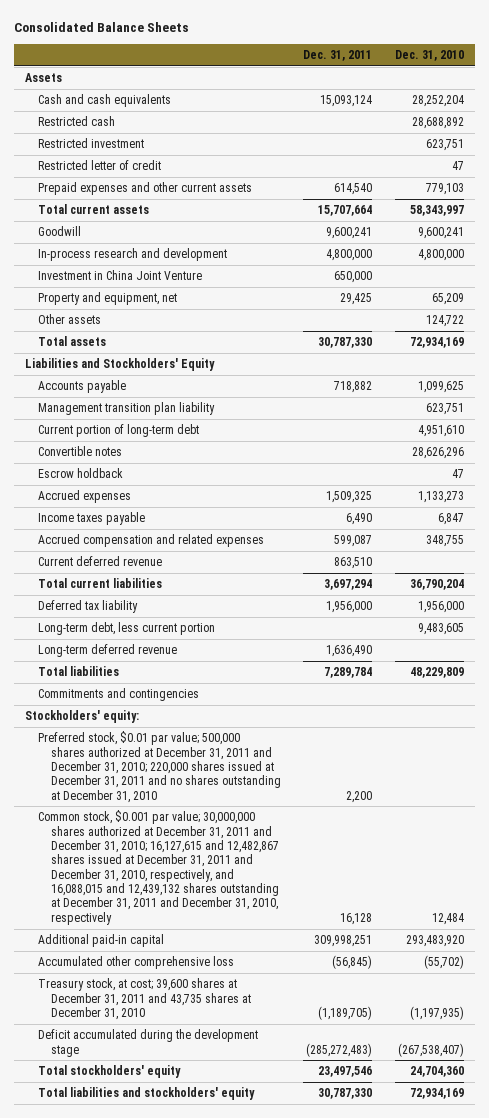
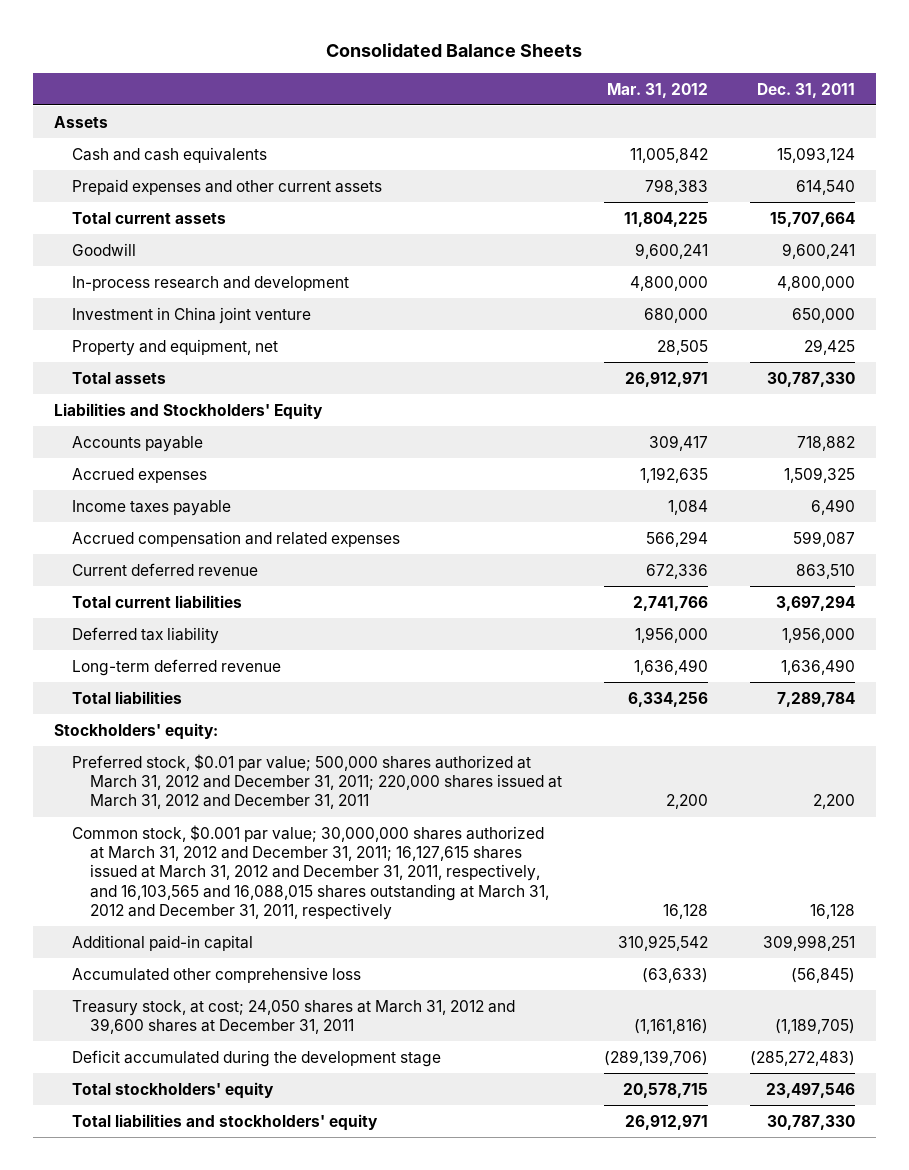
- | Dec. 31, 2011 | Dec. 31, 2010
+ | Mar. 31, 2012 | Dec. 31, 2011
- Restricted cash | | 28,688,892
- Restricted investment | | 623,751
- Restricted letter of credit | | 47
- Investment in China Joint Venture | 650,000 |
+ Investment in China joint venture | 680,000 | 650,000
- Other assets | | 124,722
- Management transition plan liability | | 623,751
- Current portion of long-term debt | | 4,951,610
- Convertible notes | | 28,626,296
- Escrow holdback | | 47
- Long-term debt, less current portion | | 9,483,605
- Commitments and contingencies
- Preferred stock, $0.01 par value; 500,000 shares authorized at December 31, 2011 and December 31, 2010; 220,000 shares issued at December 31, 2011 and no shares outstanding at December 31, 2010 | 2,200 |
- Common stock, $0.001 par value; 30,000,000 shares authorized at December 31, 2011 and December 31, 2010; 16,127,615 and 12,482,867 shares issued at December 31, 2011 and December 31, 2010, respectively, and 16,088,015 and 12,439,132 shares outstanding at December 31, 2011 and December 31, 2010, respectively | 16,128 | 12,484
+ Preferred stock, $0.01 par value; 500,000 shares authorized at March 31, 2012 and December 31, 2011; 220,000 shares issued at March 31, 2012 and December 31, 2011 | 2,200 | 2,200
+ Common stock, $0.001 par value; 30,000,000 shares authorized at March 31, 2012 and December 31, 2011; 16,127,615 shares issued at March 31, 2012 and December 31, 2011, respectively, and 16,103,565 and 16,088,015 shares outstanding at March 31, 2012 and December 31, 2011, respectively | 16,128 | 16,128
- Treasury stock, at cost; 39,600 shares at December 31, 2011 and 43,735 shares at December 31, 2010 | (1,189,705) | (1,197,935)
+ Treasury stock, at cost; 24,050 shares at March 31, 2012 and 39,600 shares at December 31, 2011 | (1,161,816) | (1,189,705)

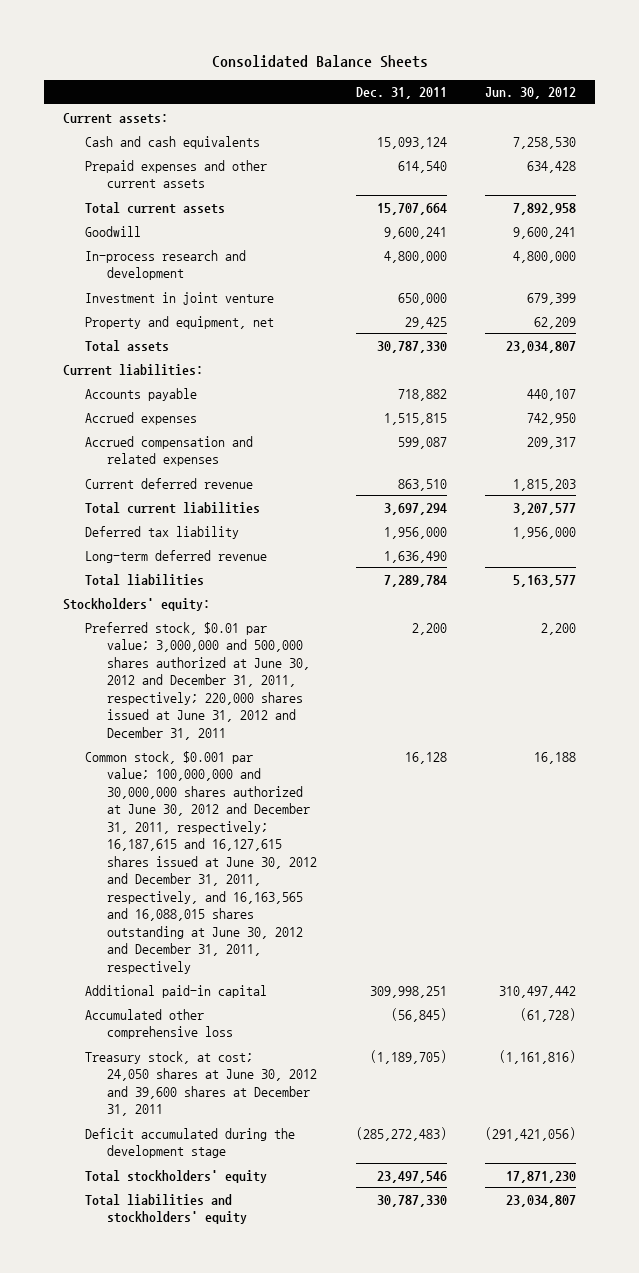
- | Mar. 31, 2012 | Dec. 31, 2011
+ | Dec. 31, 2011 | Jun. 30, 2012
- Assets
+ Current assets:
- Investment in China joint venture | 680,000 | 650,000
+ Investment in joint venture | 650,000 | 679,399
- Liabilities and Stockholders' Equity
+ Current liabilities:
- Accrued expenses | 1,192,635 | 1,509,325
- Income taxes payable | 1,084 | 6,490
+ Accrued expenses | 1,515,815 | 742,950
- Preferred stock, $0.01 par value; 500,000 shares authorized at March 31, 2012 and December 31, 2011; 220,000 shares issued at March 31, 2012 and December 31, 2011 | 2,200 | 2,200
- Common stock, $0.001 par value; 30,000,000 shares authorized at March 31, 2012 and December 31, 2011; 16,127,615 shares issued at March 31, 2012 and December 31, 2011, respectively, and 16,103,565 and 16,088,015 shares outstanding at March 31, 2012 and December 31, 2011, respectively | 16,128 | 16,128
+ Preferred stock, $0.01 par value; 3,000,000 and 500,000 shares authorized at June 30, 2012 and December 31, 2011, respectively; 220,000 shares issued at June 31, 2012 and December 31, 2011 | 2,200 | 2,200
+ Common stock, $0.001 par value; 100,000,000 and 30,000,000 shares authorized at June 30, 2012 and December 31, 2011, respectively; 16,187,615 and 16,127,615 shares issued at June 30, 2012 and December 31, 2011, respectively, and 16,163,565 and 16,088,015 shares outstanding at June 30, 2012 and December 31, 2011, respectively | 16,128 | 16,188
- Treasury stock, at cost; 24,050 shares at March 31, 2012 and 39,600 shares at December 31, 2011 | (1,161,816) | (1,189,705)
+ Treasury stock, at cost; 24,050 shares at June 30, 2012 and 39,600 shares at December 31, 2011 | (1,189,705) | (1,161,816)

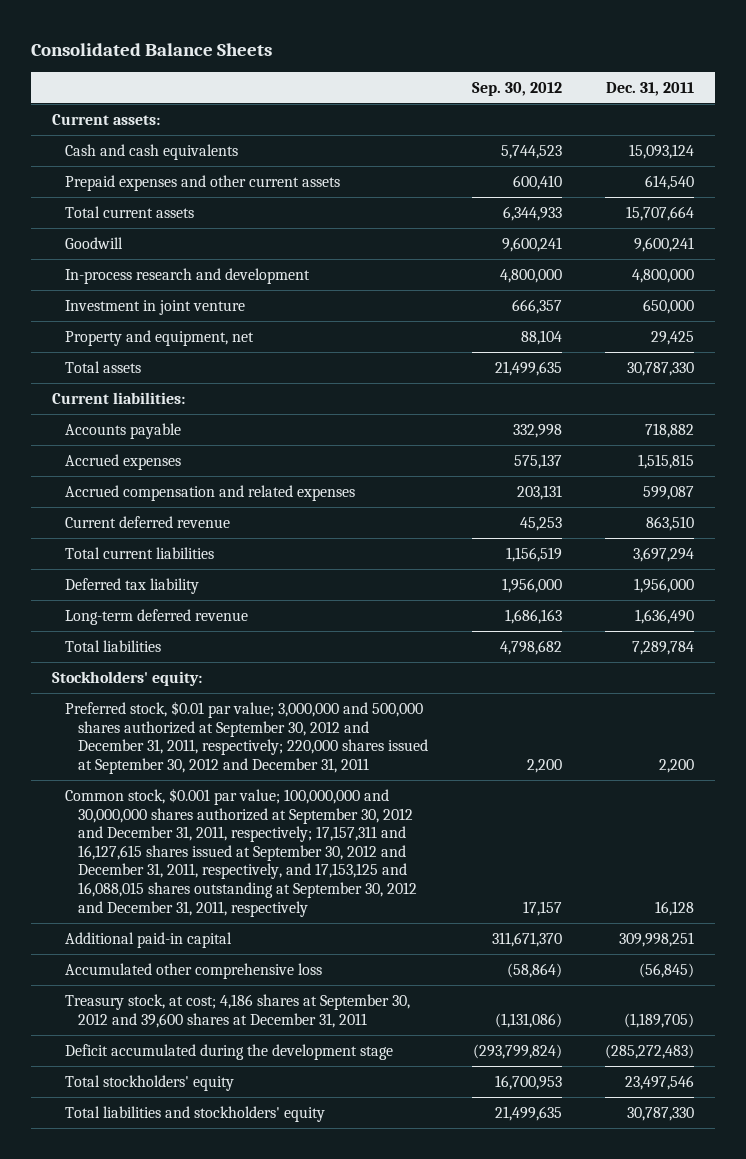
- | Dec. 31, 2011 | Jun. 30, 2012
+ | Sep. 30, 2012 | Dec. 31, 2011
- Preferred stock, $0.01 par value; 3,000,000 and 500,000 shares authorized at June 30, 2012 and December 31, 2011, respectively; 220,000 shares issued at June 31, 2012 and December 31, 2011 | 2,200 | 2,200
- Common stock, $0.001 par value; 100,000,000 and 30,000,000 shares authorized at June 30, 2012 and December 31, 2011, respectively; 16,187,615 and 16,127,615 shares issued at June 30, 2012 and December 31, 2011, respectively, and 16,163,565 and 16,088,015 shares outstanding at June 30, 2012 and December 31, 2011, respectively | 16,128 | 16,188
+ Preferred stock, $0.01 par value; 3,000,000 and 500,000 shares authorized at September 30, 2012 and December 31, 2011, respectively; 220,000 shares issued at September 30, 2012 and December 31, 2011 | 2,200 | 2,200
+ Common stock, $0.001 par value; 100,000,000 and 30,000,000 shares authorized at September 30, 2012 and December 31, 2011, respectively; 17,157,311 and 16,127,615 shares issued at September 30, 2012 and December 31, 2011, respectively, and 17,153,125 and 16,088,015 shares outstanding at September 30, 2012 and December 31, 2011, respectively | 17,157 | 16,128
- Treasury stock, at cost; 24,050 shares at June 30, 2012 and 39,600 shares at December 31, 2011 | (1,189,705) | (1,161,816)
+ Treasury stock, at cost; 4,186 shares at September 30, 2012 and 39,600 shares at December 31, 2011 | (1,131,086) | (1,189,705)

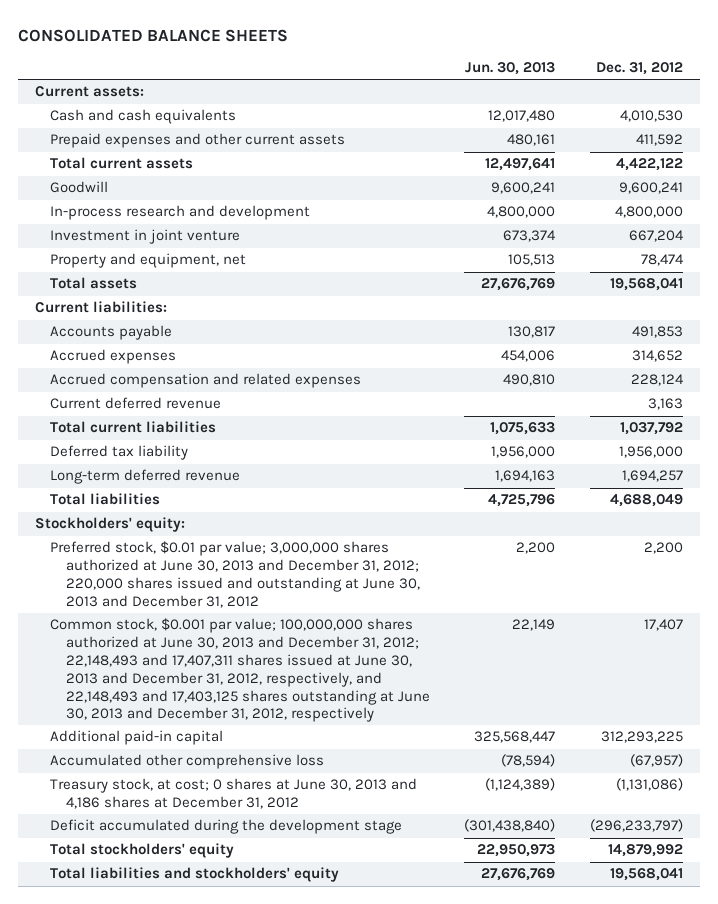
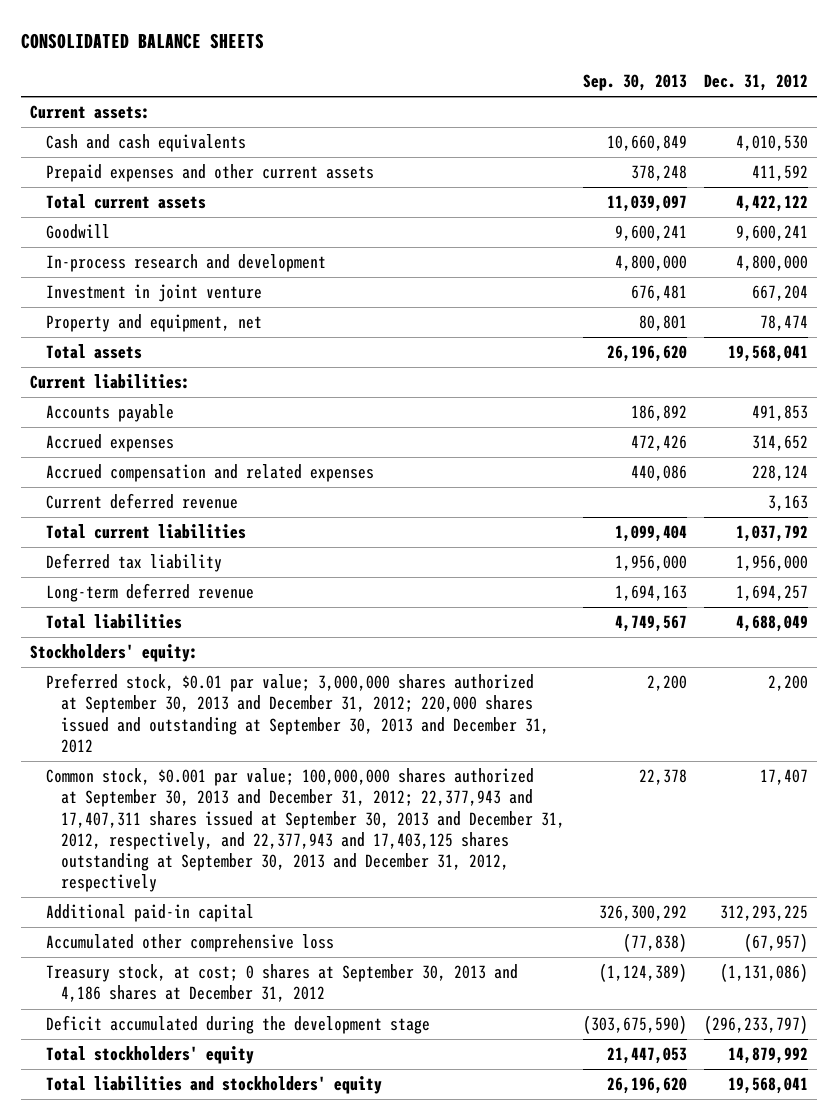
- | Jun. 30, 2013 | Dec. 31, 2012
+ | Sep. 30, 2013 | Dec. 31, 2012
- Preferred stock, $0.01 par value; 3,000,000 shares authorized at June 30, 2013 and December 31, 2012; 220,000 shares issued and outstanding at June 30, 2013 and December 31, 2012 | 2,200 | 2,200
- Common stock, $0.001 par value; 100,000,000 shares authorized at June 30, 2013 and December 31, 2012; 22,148,493 and 17,407,311 shares issued at June 30, 2013 and December 31, 2012, respectively, and 22,148,493 and 17,403,125 shares outstanding at June 30, 2013 and December 31, 2012, respectively | 22,149 | 17,407
+ Preferred stock, $0.01 par value; 3,000,000 shares authorized at September 30, 2013 and December 31, 2012; 220,000 shares issued and outstanding at September 30, 2013 and December 31, 2012 | 2,200 | 2,200
+ Common stock, $0.001 par value; 100,000,000 shares authorized at September 30, 2013 and December 31, 2012; 22,377,943 and 17,407,311 shares issued at September 30, 2013 and December 31, 2012, respectively, and 22,377,943 and 17,403,125 shares outstanding at September 30, 2013 and December 31, 2012, respectively | 22,378 | 17,407
- Treasury stock, at cost; 0 shares at June 30, 2013 and 4,186 shares at December 31, 2012 | (1,124,389) | (1,131,086)
+ Treasury stock, at cost; 0 shares at September 30, 2013 and 4,186 shares at December 31, 2012 | (1,124,389) | (1,131,086)

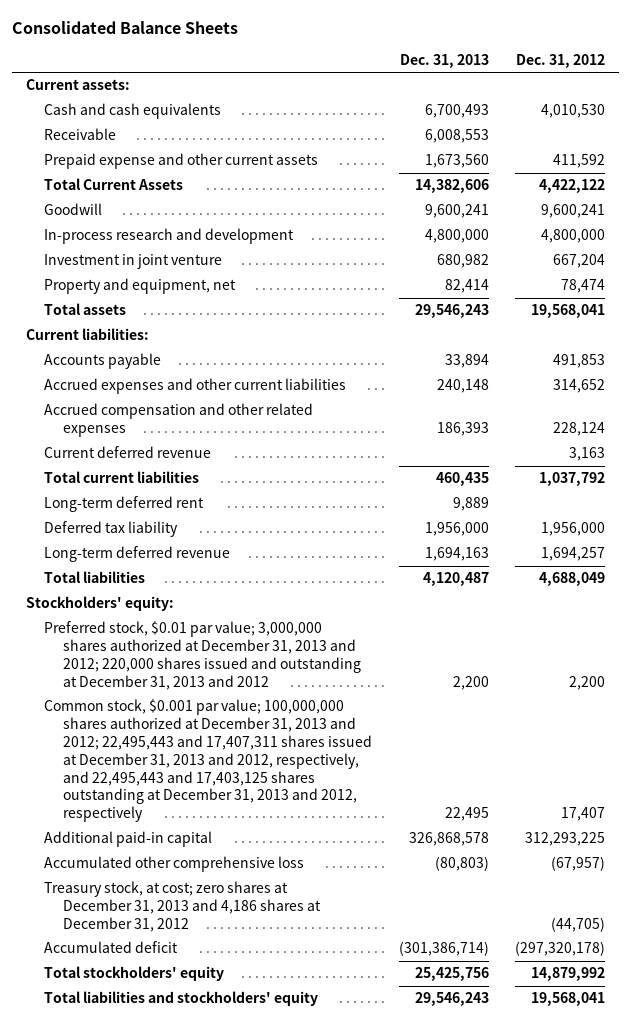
- CONSOLIDATED BALANCE SHEETS
+ Consolidated Balance Sheets
- | Sep. 30, 2013 | Dec. 31, 2012
+ | Dec. 31, 2013 | Dec. 31, 2012
- Prepaid expenses and other current assets | 378,248 | 411,592
- Total current assets | 11,039,097 | 4,422,122
+ Receivable | 6,008,553 |
+ Prepaid expense and other current assets | 1,673,560 | 411,592
+ Total Current Assets | 14,382,606 | 4,422,122
- Accrued expenses | 472,426 | 314,652
- Accrued compensation and related expenses | 440,086 | 228,124
+ Accrued expenses and other current liabilities | 240,148 | 314,652
+ Accrued compensation and other related expenses | 186,393 | 228,124
+ Long-term deferred rent | 9,889 |
- Preferred stock, $0.01 par value; 3,000,000 shares authorized at September 30, 2013 and December 31, 2012; 220,000 shares issued and outstanding at September 30, 2013 and December 31, 2012 | 2,200 | 2,200
- Common stock, $0.001 par value; 100,000,000 shares authorized at September 30, 2013 and December 31, 2012; 22,377,943 and 17,407,311 shares issued at September 30, 2013 and December 31, 2012, respectively, and 22,377,943 and 17,403,125 shares outstanding at September 30, 2013 and December 31, 2012, respectively | 22,378 | 17,407
+ Preferred stock, $0.01 par value; 3,000,000 shares authorized at December 31, 2013 and 2012; 220,000 shares issued and outstanding at December 31, 2013 and 2012 | 2,200 | 2,200
+ Common stock, $0.001 par value; 100,000,000 shares authorized at December 31, 2013 and 2012; 22,495,443 and 17,407,311 shares issued at December 31, 2013 and 2012, respectively, and 22,495,443 and 17,403,125 shares outstanding at December 31, 2013 and 2012, respectively | 22,495 | 17,407
- Treasury stock, at cost; 0 shares at September 30, 2013 and 4,186 shares at December 31, 2012 | (1,124,389) | (1,131,086)
- Deficit accumulated during the development stage | (303,675,590) | (296,233,797)
+ Treasury stock, at cost; zero shares at December 31, 2013 and 4,186 shares at December 31, 2012 | | (44,705)
+ Accumulated deficit | (301,386,714) | (297,320,178)

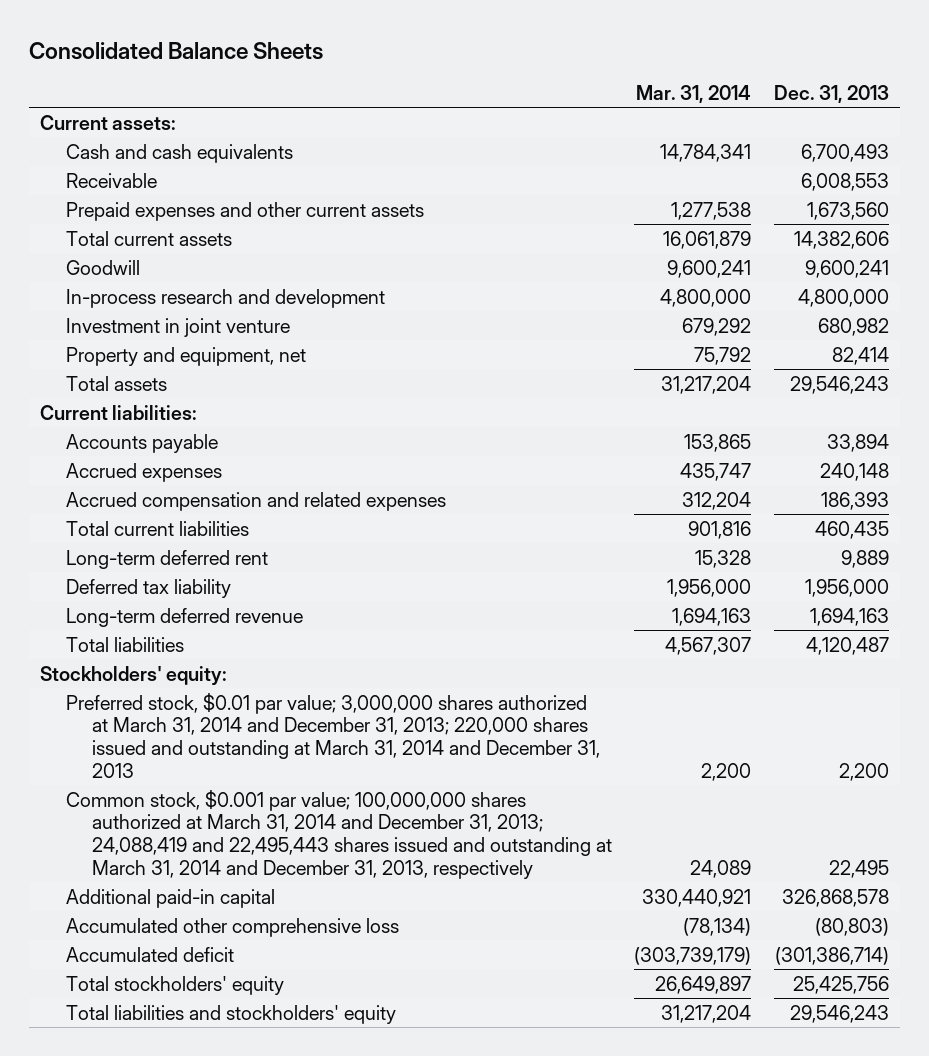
- | Dec. 31, 2013 | Dec. 31, 2012
+ | Mar. 31, 2014 | Dec. 31, 2013
- Prepaid expense and other current assets | 1,673,560 | 411,592
- Total Current Assets | 14,382,606 | 4,422,122
+ Prepaid expenses and other current assets | 1,277,538 | 1,673,560
+ Total current assets | 16,061,879 | 14,382,606
- Accrued expenses and other current liabilities | 240,148 | 314,652
- Accrued compensation and other related expenses | 186,393 | 228,124
- Current deferred revenue | | 3,163
+ Accrued expenses | 435,747 | 240,148
+ Accrued compensation and related expenses | 312,204 | 186,393
- Preferred stock, $0.01 par value; 3,000,000 shares authorized at December 31, 2013 and 2012; 220,000 shares issued and outstanding at December 31, 2013 and 2012 | 2,200 | 2,200
- Common stock, $0.001 par value; 100,000,000 shares authorized at December 31, 2013 and 2012; 22,495,443 and 17,407,311 shares issued at December 31, 2013 and 2012, respectively, and 22,495,443 and 17,403,125 shares outstanding at December 31, 2013 and 2012, respectively | 22,495 | 17,407
+ Preferred stock, $0.01 par value; 3,000,000 shares authorized at March 31, 2014 and December 31, 2013; 220,000 shares issued and outstanding at March 31, 2014 and December 31, 2013 | 2,200 | 2,200
+ Common stock, $0.001 par value; 100,000,000 shares authorized at March 31, 2014 and December 31, 2013; 24,088,419 and 22,495,443 shares issued and outstanding at March 31, 2014 and December 31, 2013, respectively | 24,089 | 22,495
- Treasury stock, at cost; zero shares at December 31, 2013 and 4,186 shares at December 31, 2012 | | (44,705)

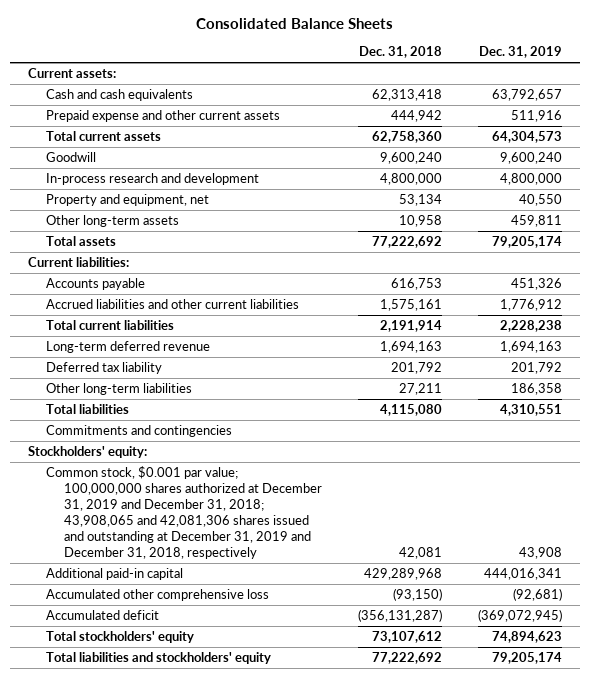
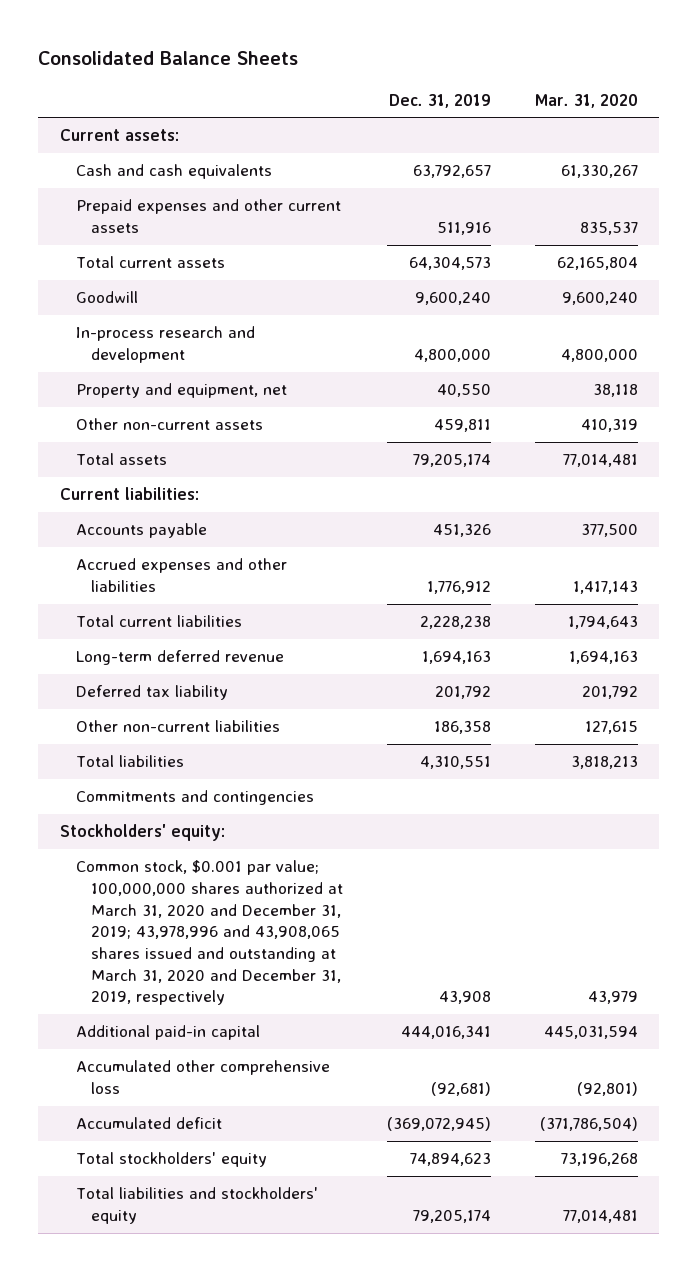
- | Dec. 31, 2018 | Dec. 31, 2019
+ | Dec. 31, 2019 | Mar. 31, 2020
- Prepaid expense and other current assets | 444,942 | 511,916
+ Prepaid expenses and other current assets | 511,916 | 835,537
- Other long-term assets | 10,958 | 459,811
+ Other non-current assets | 459,811 | 410,319
- Accrued liabilities and other current liabilities | 1,575,161 | 1,776,912
+ Accrued expenses and other liabilities | 1,776,912 | 1,417,143
- Other long-term liabilities | 27,211 | 186,358
+ Other non-current liabilities | 186,358 | 127,615
- Common stock, $0.001 par value; 100,000,000 shares authorized at December 31, 2019 and December 31, 2018; 43,908,065 and 42,081,306 shares issued and outstanding at December 31, 2019 and December 31, 2018, respectively | 42,081 | 43,908
+ Common stock, $0.001 par value; 100,000,000 shares authorized at March 31, 2020 and December 31, 2019; 43,978,996 and 43,908,065 shares issued and outstanding at March 31, 2020 and December 31, 2019, respectively | 43,908 | 43,979

